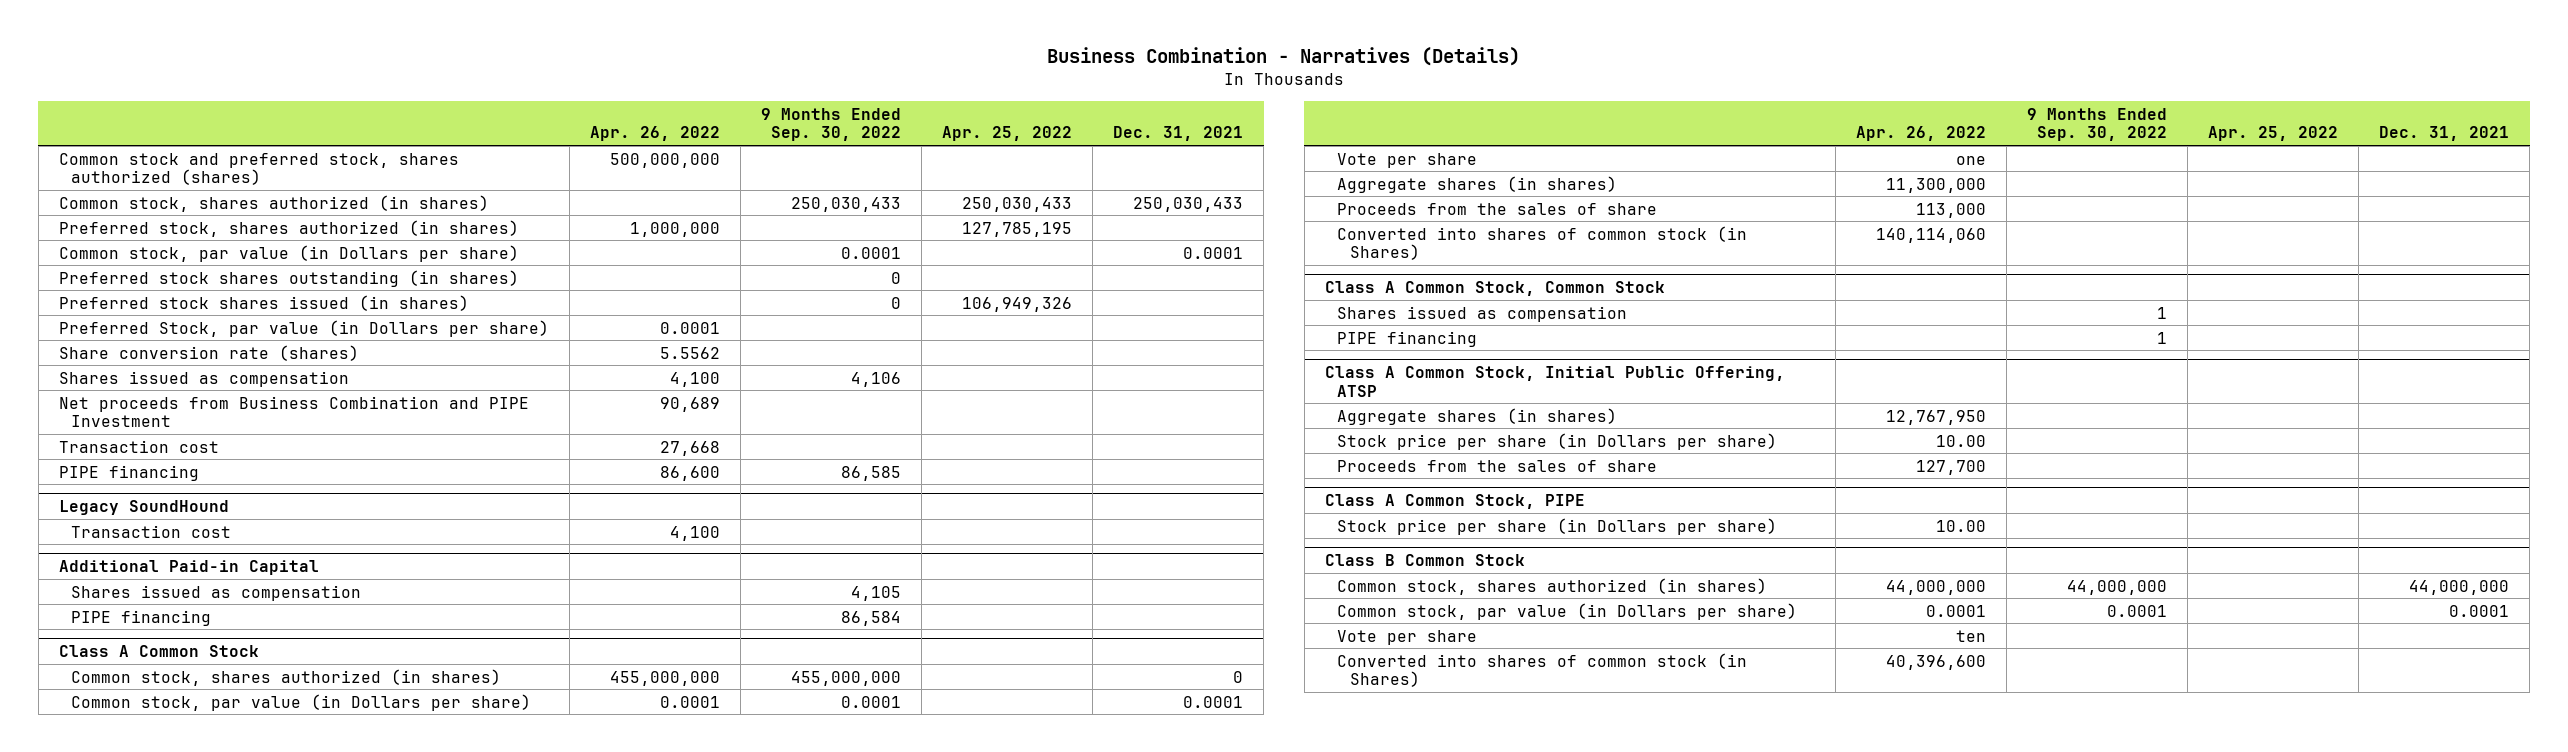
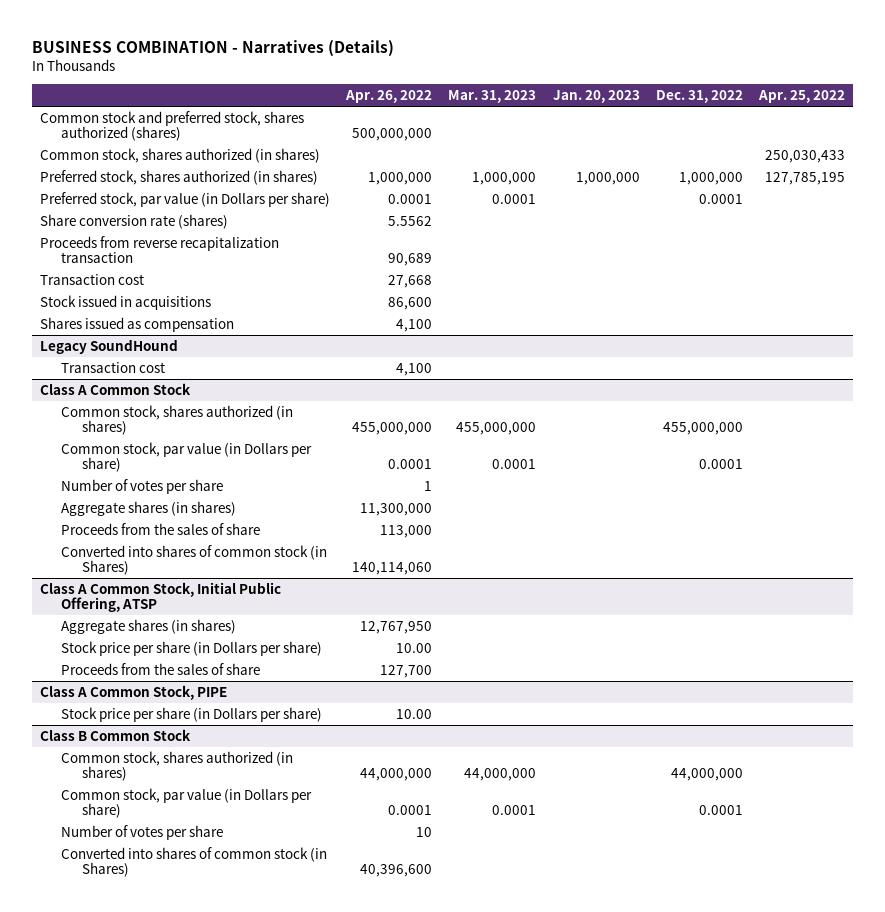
- Business Combination - Narratives (Details)
+ BUSINESS COMBINATION - Narratives (Details)
- | Apr. 26, 2022 | 9 Months Ended Sep. 30, 2022 | Apr. 25, 2022 | Dec. 31, 2021
+ | Apr. 26, 2022 | Mar. 31, 2023 | Jan. 20, 2023 | Dec. 31, 2022 | Apr. 25, 2022
- Common stock, par value (in Dollars per share) | | 0.0001 | | 0.0001
- Preferred stock shares outstanding (in shares) | | 0 | |
- Preferred stock shares issued (in shares) | | 0 | 106,949,326 |
- Preferred Stock, par value (in Dollars per share) | 0.0001 | | |
+ Preferred stock, par value (in Dollars per share) | 0.0001 | 0.0001 | | 0.0001 |
- Net proceeds from Business Combination and PIPE Investment | 90,689 | | |
+ Proceeds from reverse recapitalization transaction | 90,689 | | | |
- PIPE financing | 86,600 | 86,585 | |
+ Stock issued in acquisitions | 86,600 | | | |
moved down: Shares issued as compensation | 4,100 | | | |
- Additional Paid-in Capital
- Shares issued as compensation | | 4,105 | |
- PIPE financing | | 86,584 | |
@ Class A Common Stock
- Vote per share | one | | |
+ Number of votes per share | 1 | | | |
- Class A Common Stock, Common Stock
- Shares issued as compensation | | 1 | |
- PIPE financing | | 1 | |
@ Class B Common Stock
- Vote per share | ten | | |
+ Number of votes per share | 10 | | | |

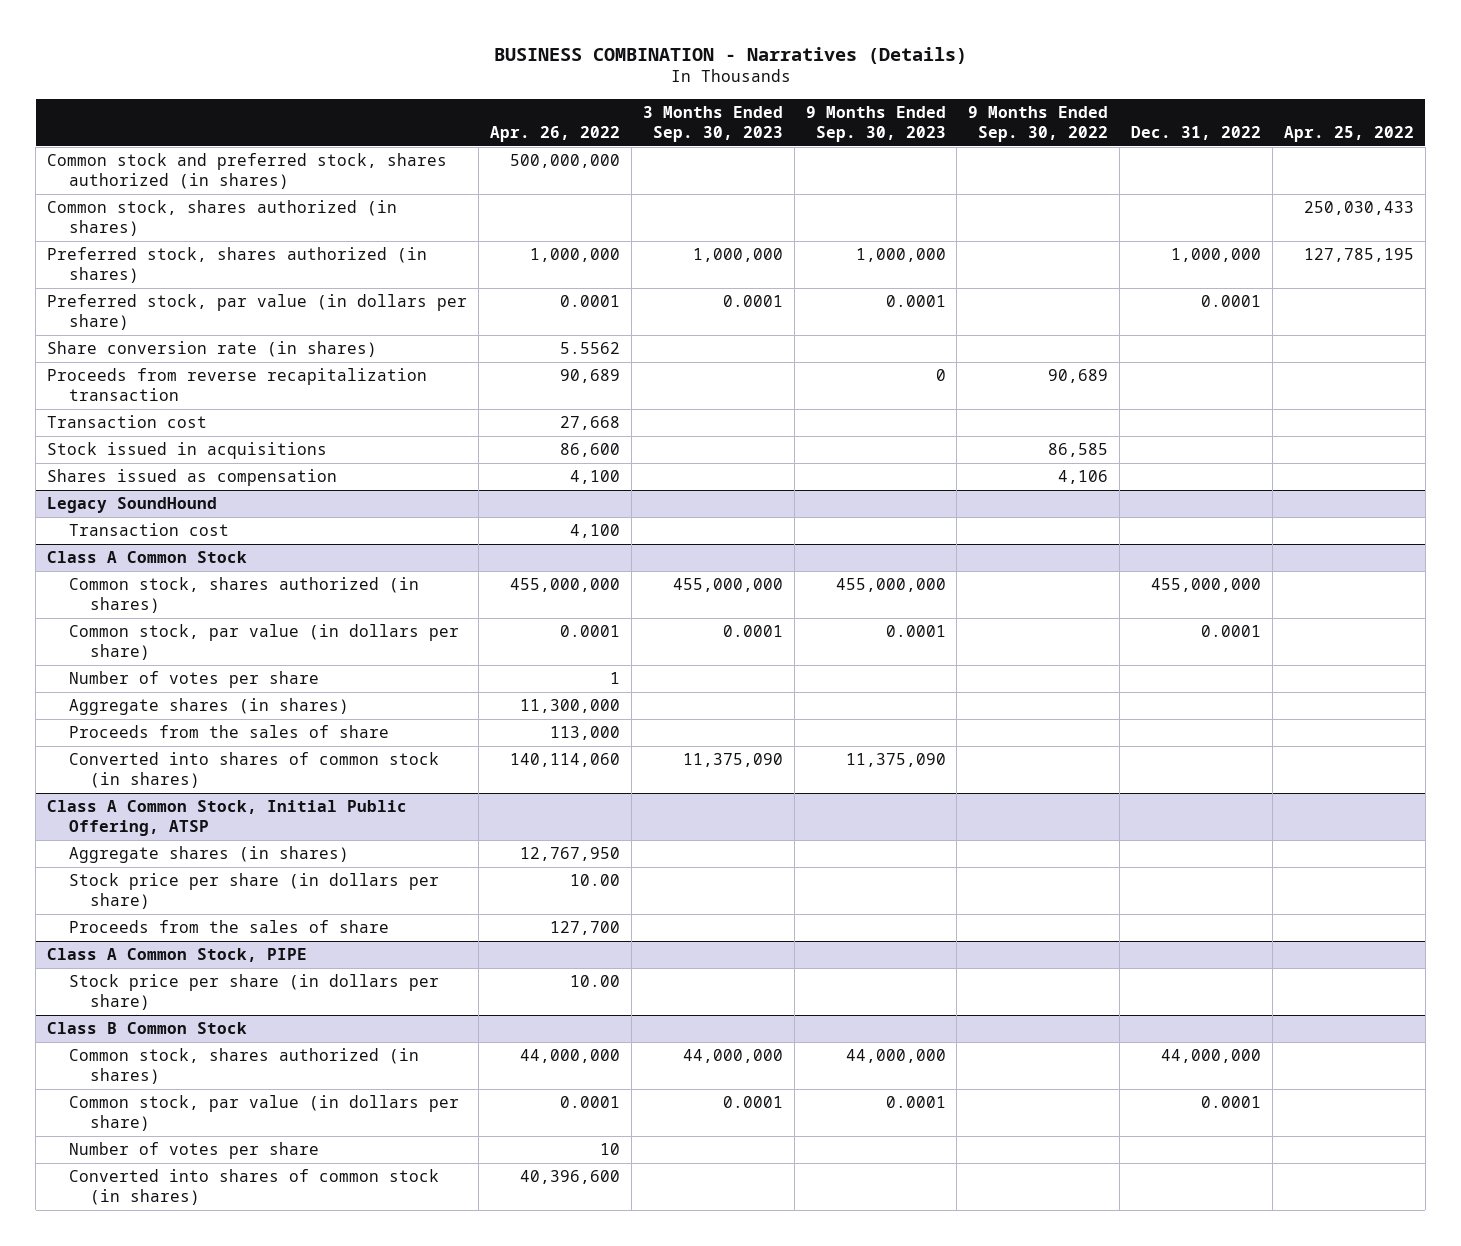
- | Apr. 26, 2022 | Mar. 31, 2023 | Jan. 20, 2023 | Dec. 31, 2022 | Apr. 25, 2022
+ | Apr. 26, 2022 | 3 Months Ended Sep. 30, 2023 | 9 Months Ended Sep. 30, 2023 | 9 Months Ended Sep. 30, 2022 | Dec. 31, 2022 | Apr. 25, 2022
- Common stock and preferred stock, shares authorized (shares) | 500,000,000 | | | |
+ Common stock and preferred stock, shares authorized (in shares) | 500,000,000 | | | | |
- Preferred stock, par value (in Dollars per share) | 0.0001 | 0.0001 | | 0.0001 |
- Share conversion rate (shares) | 5.5562 | | | |
+ Preferred stock, par value (in dollars per share) | 0.0001 | 0.0001 | 0.0001 | | 0.0001 |
+ Share conversion rate (in shares) | 5.5562 | | | | |
@ Class A Common Stock
- Common stock, par value (in Dollars per share) | 0.0001 | 0.0001 | | 0.0001 |
+ Common stock, par value (in dollars per share) | 0.0001 | 0.0001 | 0.0001 | | 0.0001 |
- Converted into shares of common stock (in Shares) | 140,114,060 | | | |
+ Converted into shares of common stock (in shares) | 140,114,060 | 11,375,090 | 11,375,090 | | |
@ Class A Common Stock, Initial Public Offering, ATSP
- Stock price per share (in Dollars per share) | 10.00 | | | |
+ Stock price per share (in dollars per share) | 10.00 | | | | |
@ Class A Common Stock, PIPE
- Stock price per share (in Dollars per share) | 10.00 | | | |
+ Stock price per share (in dollars per share) | 10.00 | | | | |
@ Class B Common Stock
- Common stock, par value (in Dollars per share) | 0.0001 | 0.0001 | | 0.0001 |
+ Common stock, par value (in dollars per share) | 0.0001 | 0.0001 | 0.0001 | | 0.0001 |
- Converted into shares of common stock (in Shares) | 40,396,600 | | | |
+ Converted into shares of common stock (in shares) | 40,396,600 | | | | |

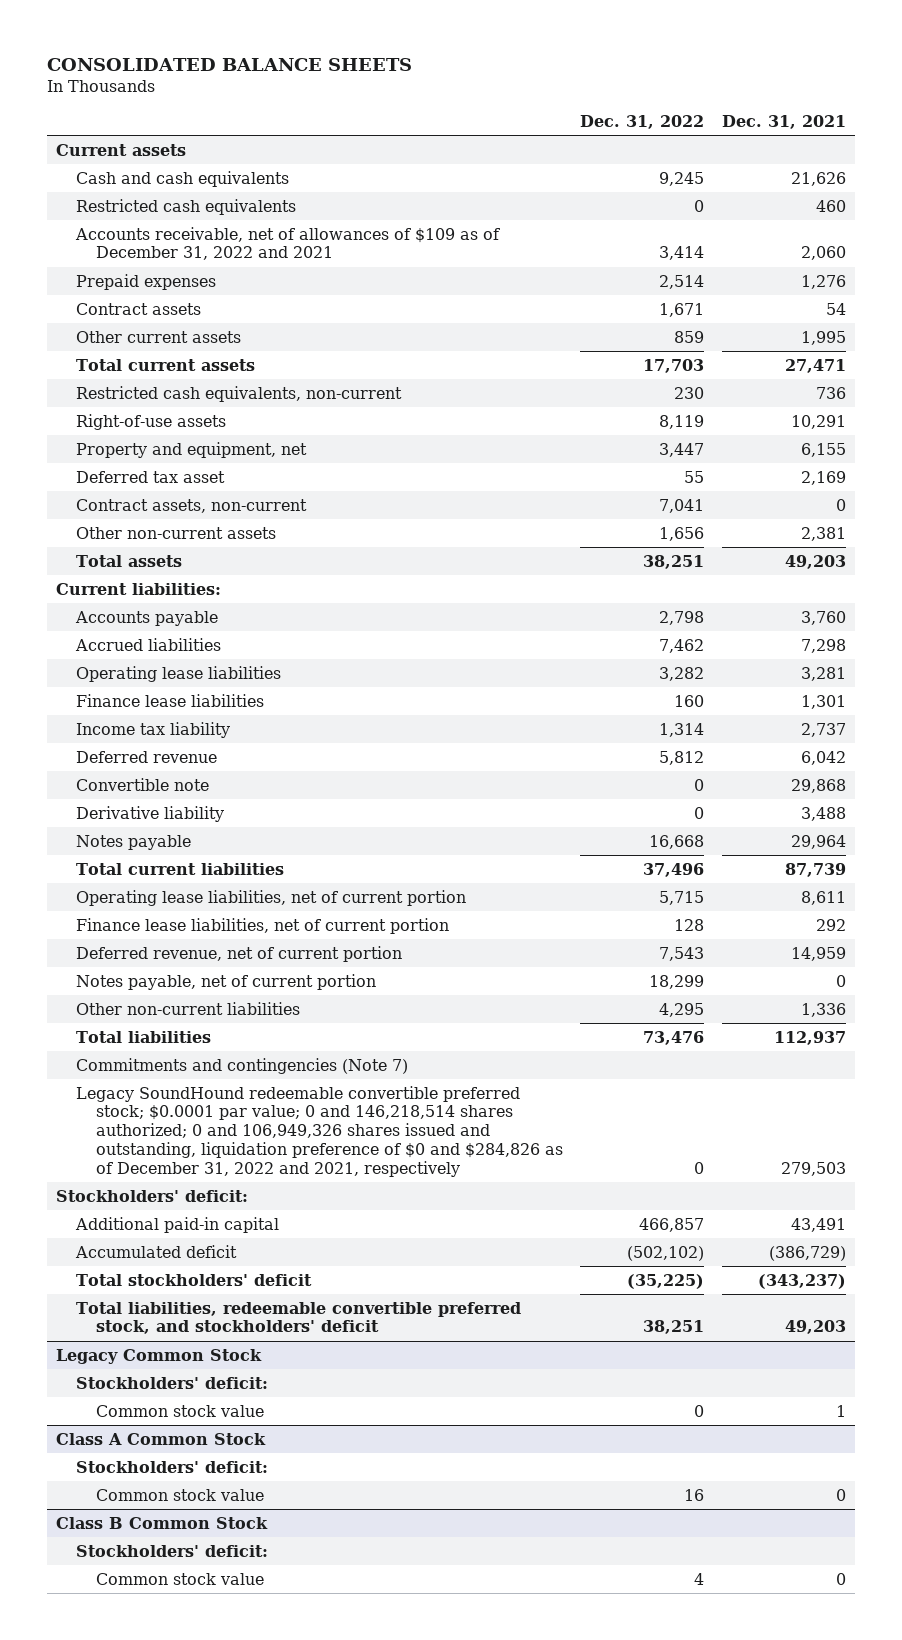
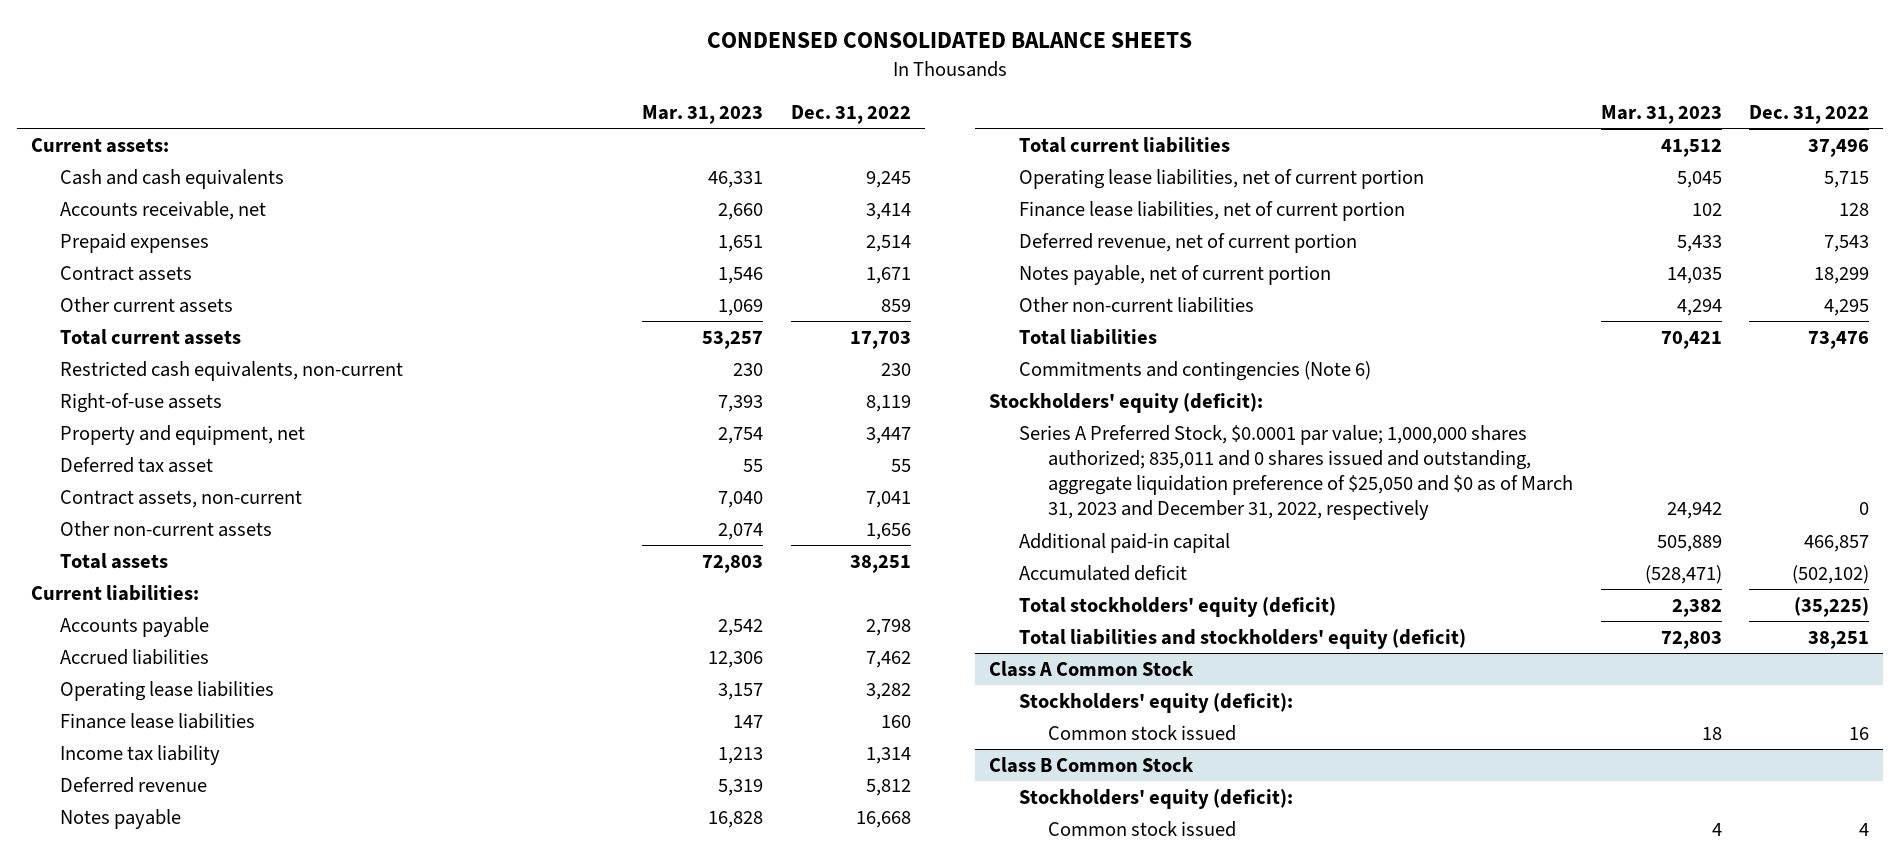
- CONSOLIDATED BALANCE SHEETS
+ CONDENSED CONSOLIDATED BALANCE SHEETS
- | Dec. 31, 2022 | Dec. 31, 2021
+ | Mar. 31, 2023 | Dec. 31, 2022
- Current assets
+ Current assets:
- Restricted cash equivalents | 0 | 460
- Accounts receivable, net of allowances of $109 as of December 31, 2022 and 2021 | 3,414 | 2,060
+ Accounts receivable, net | 2,660 | 3,414
- Convertible note | 0 | 29,868
- Derivative liability | 0 | 3,488
- Commitments and contingencies (Note 7)
- Legacy SoundHound redeemable convertible preferred stock; $0.0001 par value; 0 and 146,218,514 shares authorized; 0 and 106,949,326 shares issued and outstanding, liquidation preference of $0 and $284,826 as of December 31, 2022 and 2021, respectively | 0 | 279,503
- Stockholders' deficit:
+ Commitments and contingencies (Note 6)
+ Stockholders' equity (deficit):
+ Series A Preferred Stock, $0.0001 par value; 1,000,000 shares authorized; 835,011 and 0 shares issued and outstanding, aggregate liquidation preference of $25,050 and $0 as of March 31, 2023 and December 31, 2022, respectively | 24,942 | 0
- Total stockholders' deficit | (35,225) | (343,237)
- Total liabilities, redeemable convertible preferred stock, and stockholders' deficit | 38,251 | 49,203
- Legacy Common Stock
- Stockholders' deficit:
- Common stock value | 0 | 1
+ Total stockholders' equity (deficit) | 2,382 | (35,225)
+ Total liabilities and stockholders' equity (deficit) | 72,803 | 38,251
@ Class A Common Stock
- Stockholders' deficit:
- Common stock value | 16 | 0
+ Stockholders' equity (deficit):
+ Common stock issued | 18 | 16
@ Class B Common Stock
- Stockholders' deficit:
- Common stock value | 4 | 0
+ Stockholders' equity (deficit):
+ Common stock issued | 4 | 4

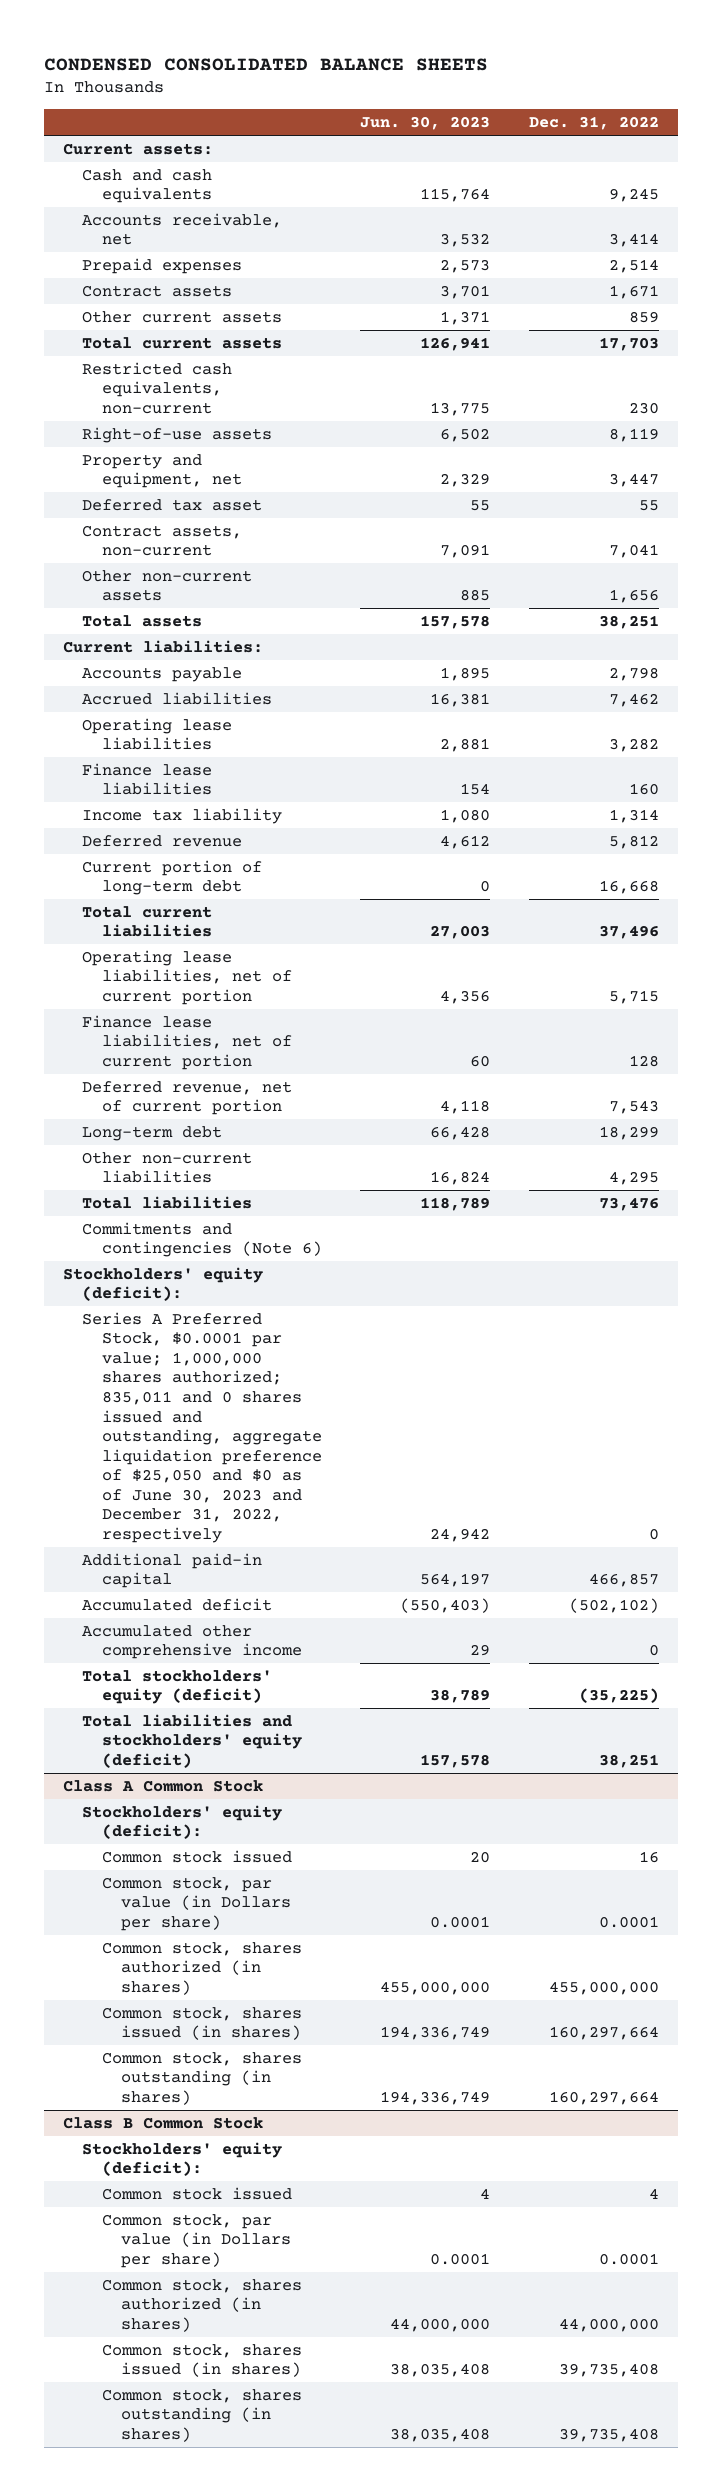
- | Mar. 31, 2023 | Dec. 31, 2022
+ | Jun. 30, 2023 | Dec. 31, 2022
- Notes payable | 16,828 | 16,668
+ Current portion of long-term debt | 0 | 16,668
- Notes payable, net of current portion | 14,035 | 18,299
+ Long-term debt | 66,428 | 18,299
- Series A Preferred Stock, $0.0001 par value; 1,000,000 shares authorized; 835,011 and 0 shares issued and outstanding, aggregate liquidation preference of $25,050 and $0 as of March 31, 2023 and December 31, 2022, respectively | 24,942 | 0
+ Series A Preferred Stock, $0.0001 par value; 1,000,000 shares authorized; 835,011 and 0 shares issued and outstanding, aggregate liquidation preference of $25,050 and $0 as of June 30, 2023 and December 31, 2022, respectively | 24,942 | 0
+ Accumulated other comprehensive income | 29 | 0
@ Class A Common Stock
+ Common stock, par value (in Dollars per share) | 0.0001 | 0.0001
+ Common stock, shares authorized (in shares) | 455,000,000 | 455,000,000
+ Common stock, shares issued (in shares) | 194,336,749 | 160,297,664
+ Common stock, shares outstanding (in shares) | 194,336,749 | 160,297,664
@ Class B Common Stock
+ Common stock, par value (in Dollars per share) | 0.0001 | 0.0001
+ Common stock, shares authorized (in shares) | 44,000,000 | 44,000,000
+ Common stock, shares issued (in shares) | 38,035,408 | 39,735,408
+ Common stock, shares outstanding (in shares) | 38,035,408 | 39,735,408

